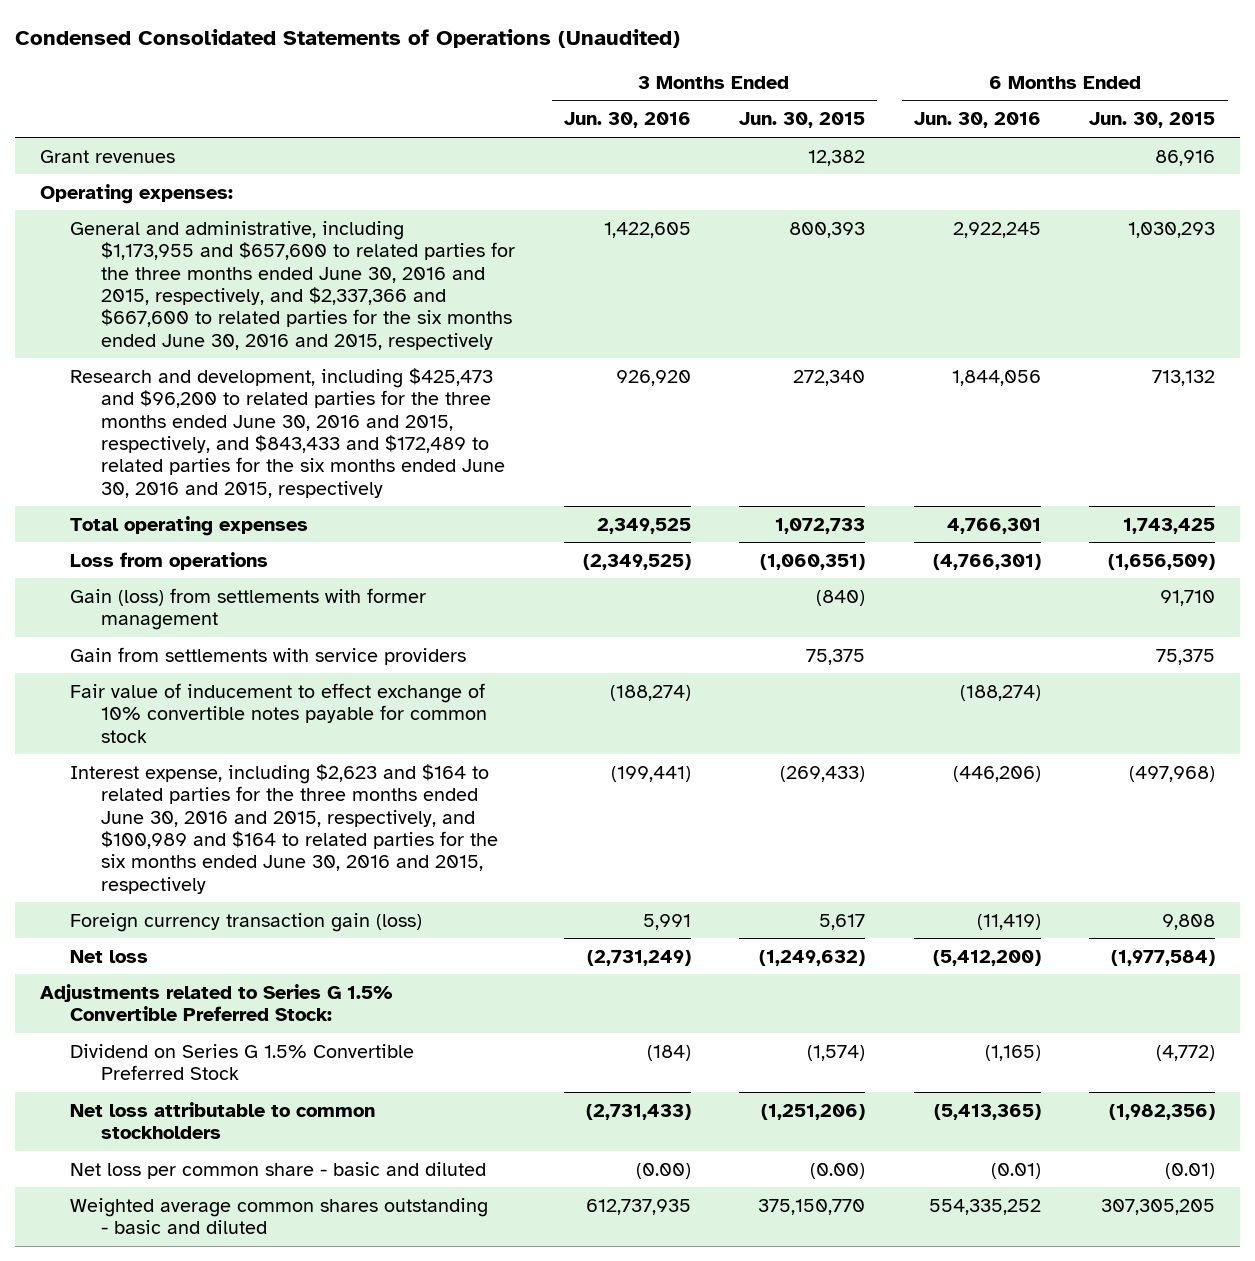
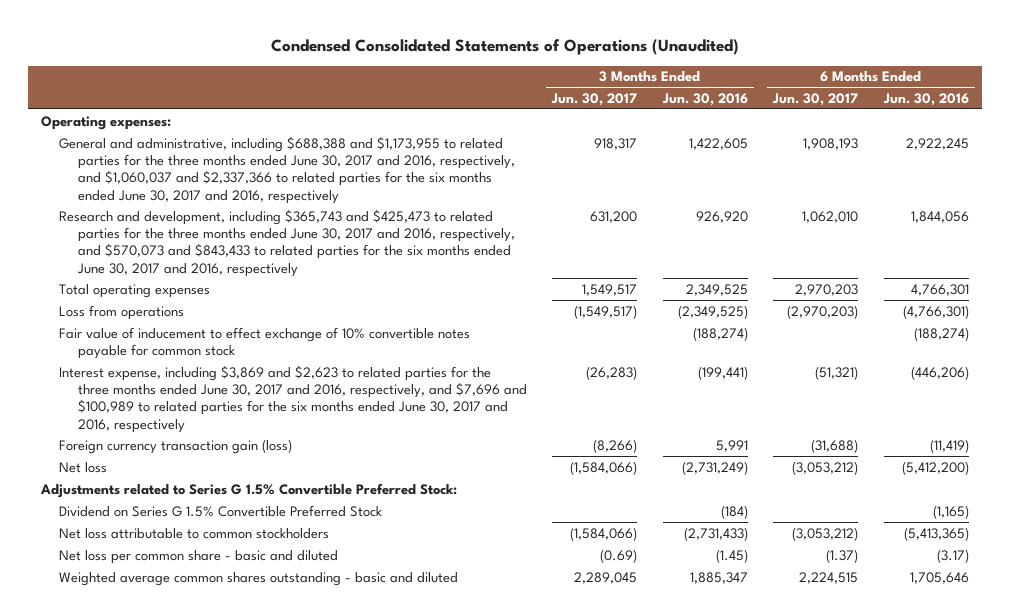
- | 3 Months Ended Jun. 30, 2016 | 3 Months Ended Jun. 30, 2015 | 6 Months Ended Jun. 30, 2016 | 6 Months Ended Jun. 30, 2015
+ | 3 Months Ended Jun. 30, 2017 | 3 Months Ended Jun. 30, 2016 | 6 Months Ended Jun. 30, 2017 | 6 Months Ended Jun. 30, 2016
- Grant revenues | | 12,382 | | 86,916
- General and administrative, including $1,173,955 and $657,600 to related parties for the three months ended June 30, 2016 and 2015, respectively, and $2,337,366 and $667,600 to related parties for the six months ended June 30, 2016 and 2015, respectively | 1,422,605 | 800,393 | 2,922,245 | 1,030,293
- Research and development, including $425,473 and $96,200 to related parties for the three months ended June 30, 2016 and 2015, respectively, and $843,433 and $172,489 to related parties for the six months ended June 30, 2016 and 2015, respectively | 926,920 | 272,340 | 1,844,056 | 713,132
+ General and administrative, including $688,388 and $1,173,955 to related parties for the three months ended June 30, 2017 and 2016, respectively, and $1,060,037 and $2,337,366 to related parties for the six months ended June 30, 2017 and 2016, respectively | 918,317 | 1,422,605 | 1,908,193 | 2,922,245
+ Research and development, including $365,743 and $425,473 to related parties for the three months ended June 30, 2017 and 2016, respectively, and $570,073 and $843,433 to related parties for the six months ended June 30, 2017 and 2016, respectively | 631,200 | 926,920 | 1,062,010 | 1,844,056
- Gain (loss) from settlements with former management | | (840) | | 91,710
- Gain from settlements with service providers | | 75,375 | | 75,375
- Interest expense, including $2,623 and $164 to related parties for the three months ended June 30, 2016 and 2015, respectively, and $100,989 and $164 to related parties for the six months ended June 30, 2016 and 2015, respectively | (199,441) | (269,433) | (446,206) | (497,968)
+ Interest expense, including $3,869 and $2,623 to related parties for the three months ended June 30, 2017 and 2016, respectively, and $7,696 and $100,989 to related parties for the six months ended June 30, 2017 and 2016, respectively | (26,283) | (199,441) | (51,321) | (446,206)
- Net loss per common share - basic and diluted | (0.00) | (0.00) | (0.01) | (0.01)
- Weighted average common shares outstanding - basic and diluted | 612,737,935 | 375,150,770 | 554,335,252 | 307,305,205
+ Net loss per common share - basic and diluted | (0.69) | (1.45) | (1.37) | (3.17)
+ Weighted average common shares outstanding - basic and diluted | 2,289,045 | 1,885,347 | 2,224,515 | 1,705,646

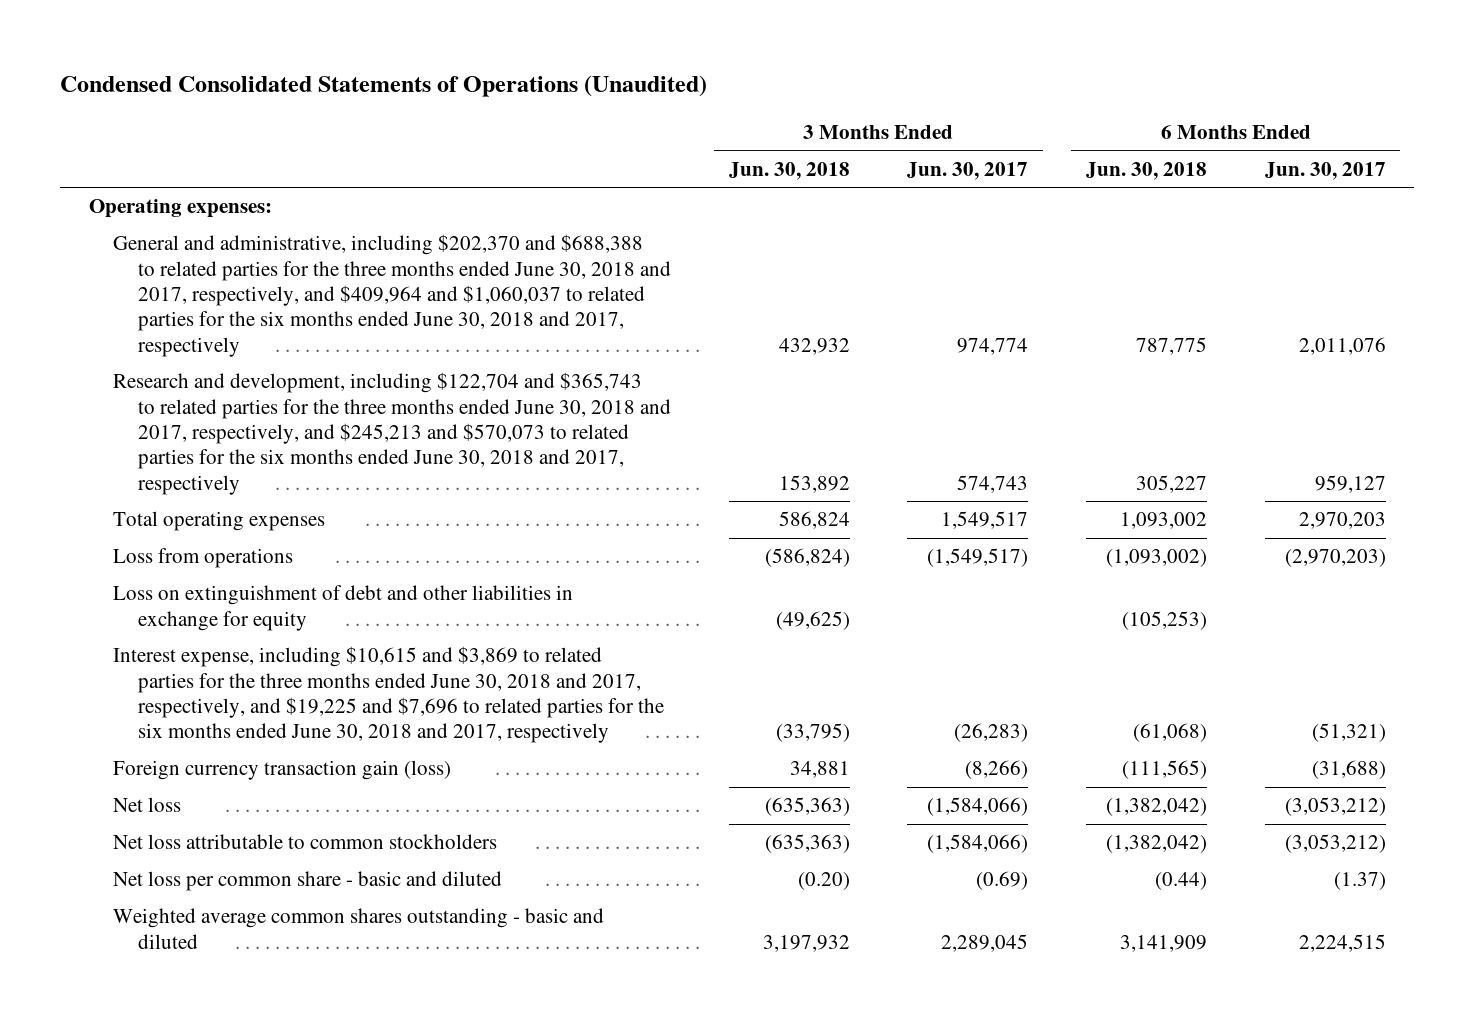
- | 3 Months Ended Jun. 30, 2017 | 3 Months Ended Jun. 30, 2016 | 6 Months Ended Jun. 30, 2017 | 6 Months Ended Jun. 30, 2016
+ | 3 Months Ended Jun. 30, 2018 | 3 Months Ended Jun. 30, 2017 | 6 Months Ended Jun. 30, 2018 | 6 Months Ended Jun. 30, 2017
- General and administrative, including $688,388 and $1,173,955 to related parties for the three months ended June 30, 2017 and 2016, respectively, and $1,060,037 and $2,337,366 to related parties for the six months ended June 30, 2017 and 2016, respectively | 918,317 | 1,422,605 | 1,908,193 | 2,922,245
- Research and development, including $365,743 and $425,473 to related parties for the three months ended June 30, 2017 and 2016, respectively, and $570,073 and $843,433 to related parties for the six months ended June 30, 2017 and 2016, respectively | 631,200 | 926,920 | 1,062,010 | 1,844,056
+ General and administrative, including $202,370 and $688,388 to related parties for the three months ended June 30, 2018 and 2017, respectively, and $409,964 and $1,060,037 to related parties for the six months ended June 30, 2018 and 2017, respectively | 432,932 | 974,774 | 787,775 | 2,011,076
+ Research and development, including $122,704 and $365,743 to related parties for the three months ended June 30, 2018 and 2017, respectively, and $245,213 and $570,073 to related parties for the six months ended June 30, 2018 and 2017, respectively | 153,892 | 574,743 | 305,227 | 959,127
- Fair value of inducement to effect exchange of 10% convertible notes payable for common stock | | (188,274) | | (188,274)
- Interest expense, including $3,869 and $2,623 to related parties for the three months ended June 30, 2017 and 2016, respectively, and $7,696 and $100,989 to related parties for the six months ended June 30, 2017 and 2016, respectively | (26,283) | (199,441) | (51,321) | (446,206)
+ Loss on extinguishment of debt and other liabilities in exchange for equity | (49,625) | | (105,253) |
+ Interest expense, including $10,615 and $3,869 to related parties for the three months ended June 30, 2018 and 2017, respectively, and $19,225 and $7,696 to related parties for the six months ended June 30, 2018 and 2017, respectively | (33,795) | (26,283) | (61,068) | (51,321)
- Adjustments related to Series G 1.5% Convertible Preferred Stock:
- Dividend on Series G 1.5% Convertible Preferred Stock | | (184) | | (1,165)

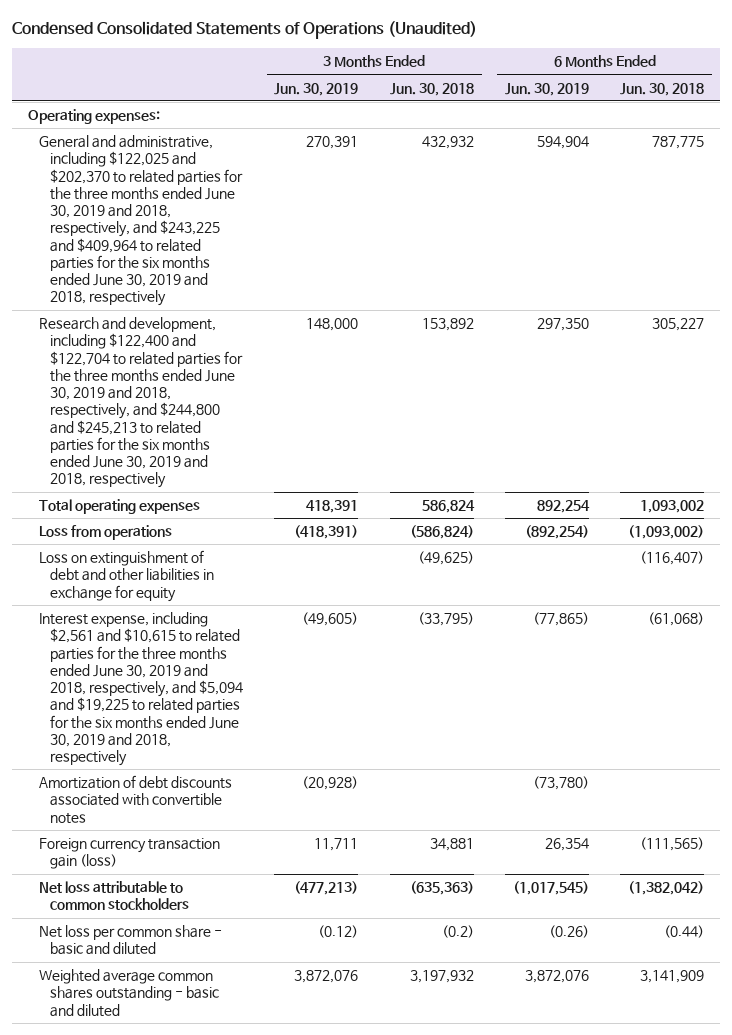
- | 3 Months Ended Jun. 30, 2018 | 3 Months Ended Jun. 30, 2017 | 6 Months Ended Jun. 30, 2018 | 6 Months Ended Jun. 30, 2017
+ | 3 Months Ended Jun. 30, 2019 | 3 Months Ended Jun. 30, 2018 | 6 Months Ended Jun. 30, 2019 | 6 Months Ended Jun. 30, 2018
- General and administrative, including $202,370 and $688,388 to related parties for the three months ended June 30, 2018 and 2017, respectively, and $409,964 and $1,060,037 to related parties for the six months ended June 30, 2018 and 2017, respectively | 432,932 | 974,774 | 787,775 | 2,011,076
- Research and development, including $122,704 and $365,743 to related parties for the three months ended June 30, 2018 and 2017, respectively, and $245,213 and $570,073 to related parties for the six months ended June 30, 2018 and 2017, respectively | 153,892 | 574,743 | 305,227 | 959,127
+ General and administrative, including $122,025 and $202,370 to related parties for the three months ended June 30, 2019 and 2018, respectively, and $243,225 and $409,964 to related parties for the six months ended June 30, 2019 and 2018, respectively | 270,391 | 432,932 | 594,904 | 787,775
+ Research and development, including $122,400 and $122,704 to related parties for the three months ended June 30, 2019 and 2018, respectively, and $244,800 and $245,213 to related parties for the six months ended June 30, 2019 and 2018, respectively | 148,000 | 153,892 | 297,350 | 305,227
- Loss on extinguishment of debt and other liabilities in exchange for equity | (49,625) | | (105,253) |
- Interest expense, including $10,615 and $3,869 to related parties for the three months ended June 30, 2018 and 2017, respectively, and $19,225 and $7,696 to related parties for the six months ended June 30, 2018 and 2017, respectively | (33,795) | (26,283) | (61,068) | (51,321)
+ Loss on extinguishment of debt and other liabilities in exchange for equity | | (49,625) | | (116,407)
+ Interest expense, including $2,561 and $10,615 to related parties for the three months ended June 30, 2019 and 2018, respectively, and $5,094 and $19,225 to related parties for the six months ended June 30, 2019 and 2018, respectively | (49,605) | (33,795) | (77,865) | (61,068)
+ Amortization of debt discounts associated with convertible notes | (20,928) | | (73,780) |
- Net loss | (635,363) | (1,584,066) | (1,382,042) | (3,053,212)
- Net loss per common share - basic and diluted | (0.20) | (0.69) | (0.44) | (1.37)
+ Net loss per common share - basic and diluted | (0.12) | (0.2) | (0.26) | (0.44)

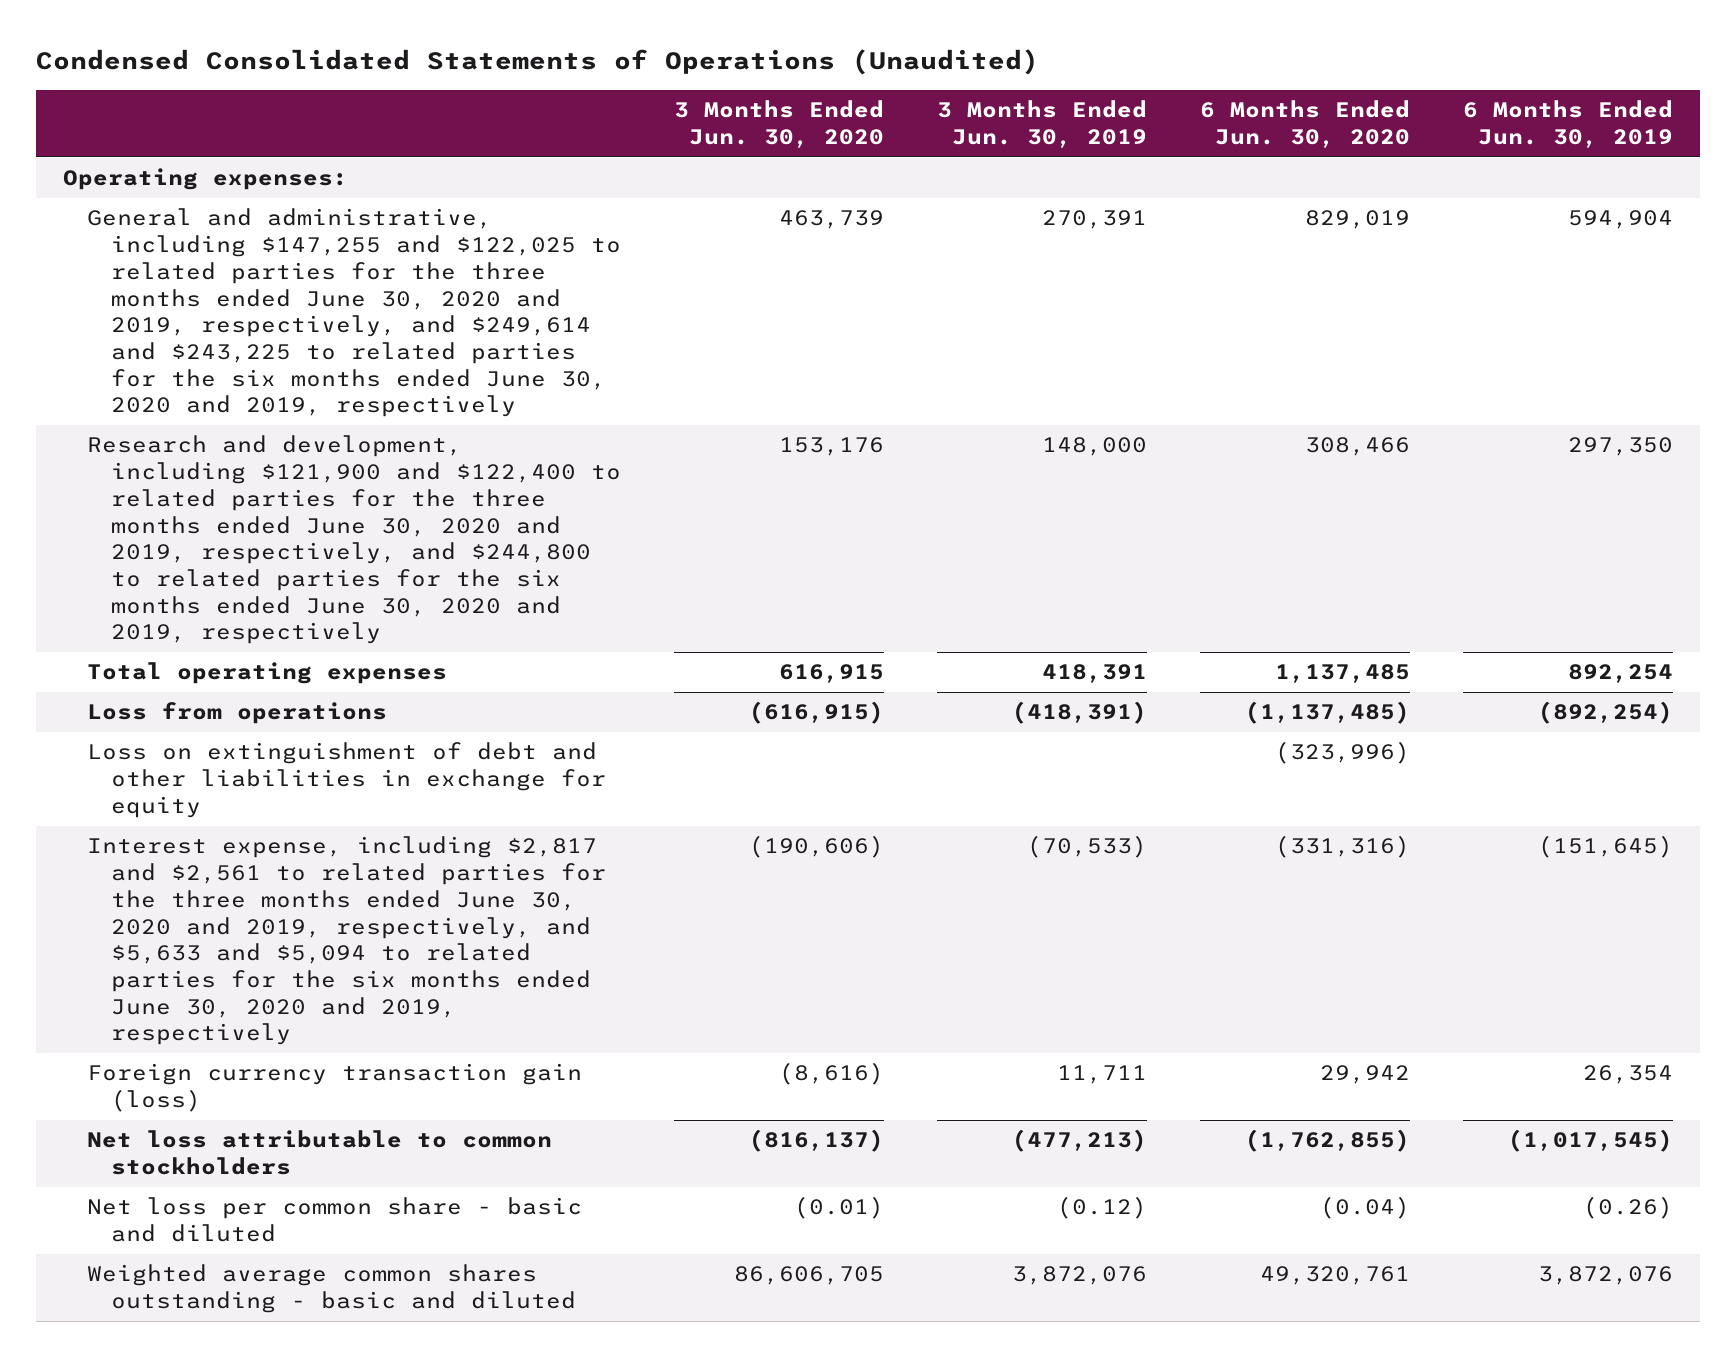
- | 3 Months Ended Jun. 30, 2019 | 3 Months Ended Jun. 30, 2018 | 6 Months Ended Jun. 30, 2019 | 6 Months Ended Jun. 30, 2018
+ | 3 Months Ended Jun. 30, 2020 | 3 Months Ended Jun. 30, 2019 | 6 Months Ended Jun. 30, 2020 | 6 Months Ended Jun. 30, 2019
- General and administrative, including $122,025 and $202,370 to related parties for the three months ended June 30, 2019 and 2018, respectively, and $243,225 and $409,964 to related parties for the six months ended June 30, 2019 and 2018, respectively | 270,391 | 432,932 | 594,904 | 787,775
- Research and development, including $122,400 and $122,704 to related parties for the three months ended June 30, 2019 and 2018, respectively, and $244,800 and $245,213 to related parties for the six months ended June 30, 2019 and 2018, respectively | 148,000 | 153,892 | 297,350 | 305,227
+ General and administrative, including $147,255 and $122,025 to related parties for the three months ended June 30, 2020 and 2019, respectively, and $249,614 and $243,225 to related parties for the six months ended June 30, 2020 and 2019, respectively | 463,739 | 270,391 | 829,019 | 594,904
+ Research and development, including $121,900 and $122,400 to related parties for the three months ended June 30, 2020 and 2019, respectively, and $244,800 to related parties for the six months ended June 30, 2020 and 2019, respectively | 153,176 | 148,000 | 308,466 | 297,350
- Interest expense, including $2,561 and $10,615 to related parties for the three months ended June 30, 2019 and 2018, respectively, and $5,094 and $19,225 to related parties for the six months ended June 30, 2019 and 2018, respectively | (49,605) | (33,795) | (77,865) | (61,068)
- Amortization of debt discounts associated with convertible notes | (20,928) | | (73,780) |
+ Interest expense, including $2,817 and $2,561 to related parties for the three months ended June 30, 2020 and 2019, respectively, and $5,633 and $5,094 to related parties for the six months ended June 30, 2020 and 2019, respectively | (190,606) | (70,533) | (331,316) | (151,645)

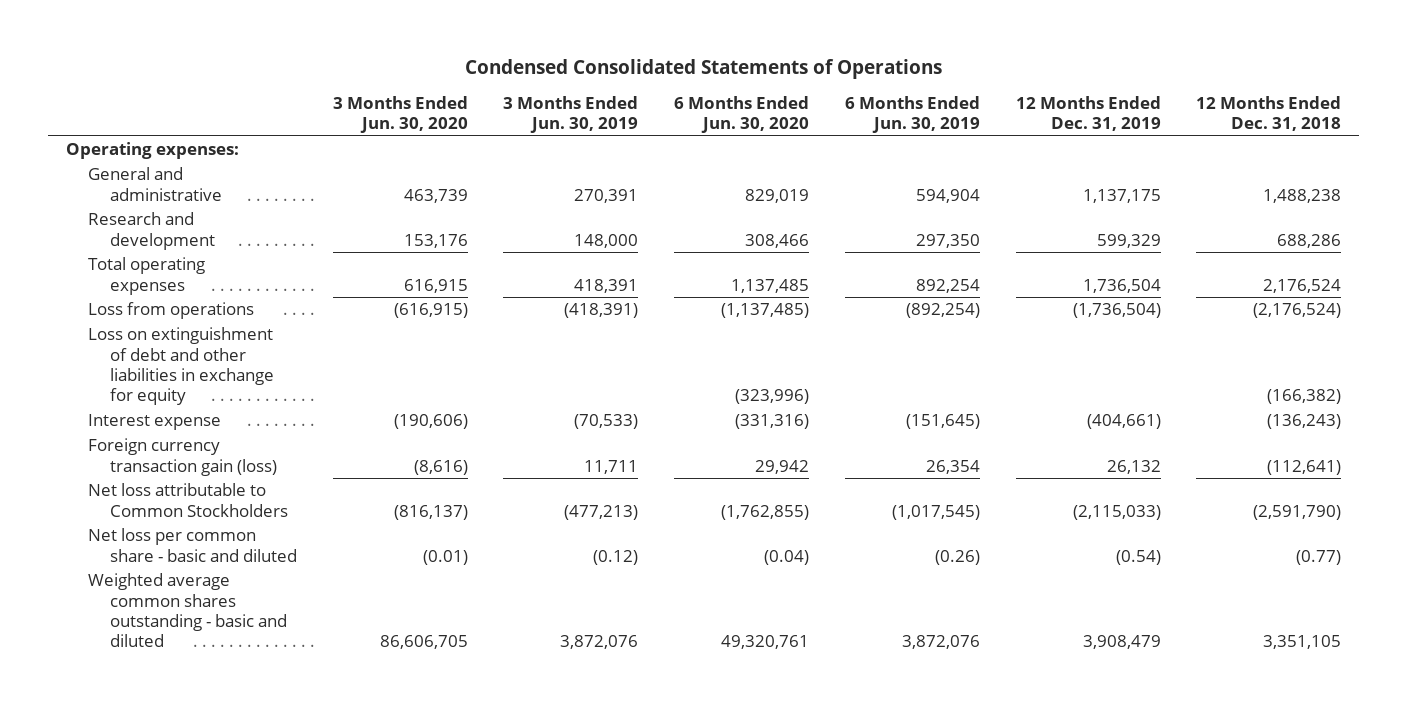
- Condensed Consolidated Statements of Operations (Unaudited)
+ Condensed Consolidated Statements of Operations
- | 3 Months Ended Jun. 30, 2020 | 3 Months Ended Jun. 30, 2019 | 6 Months Ended Jun. 30, 2020 | 6 Months Ended Jun. 30, 2019
+ | 3 Months Ended Jun. 30, 2020 | 3 Months Ended Jun. 30, 2019 | 6 Months Ended Jun. 30, 2020 | 6 Months Ended Jun. 30, 2019 | 12 Months Ended Dec. 31, 2019 | 12 Months Ended Dec. 31, 2018
- General and administrative, including $147,255 and $122,025 to related parties for the three months ended June 30, 2020 and 2019, respectively, and $249,614 and $243,225 to related parties for the six months ended June 30, 2020 and 2019, respectively | 463,739 | 270,391 | 829,019 | 594,904
- Research and development, including $121,900 and $122,400 to related parties for the three months ended June 30, 2020 and 2019, respectively, and $244,800 to related parties for the six months ended June 30, 2020 and 2019, respectively | 153,176 | 148,000 | 308,466 | 297,350
+ General and administrative | 463,739 | 270,391 | 829,019 | 594,904 | 1,137,175 | 1,488,238
+ Research and development | 153,176 | 148,000 | 308,466 | 297,350 | 599,329 | 688,286
- Interest expense, including $2,817 and $2,561 to related parties for the three months ended June 30, 2020 and 2019, respectively, and $5,633 and $5,094 to related parties for the six months ended June 30, 2020 and 2019, respectively | (190,606) | (70,533) | (331,316) | (151,645)
+ Interest expense | (190,606) | (70,533) | (331,316) | (151,645) | (404,661) | (136,243)
- Net loss attributable to common stockholders | (816,137) | (477,213) | (1,762,855) | (1,017,545)
+ Net loss attributable to Common Stockholders | (816,137) | (477,213) | (1,762,855) | (1,017,545) | (2,115,033) | (2,591,790)

